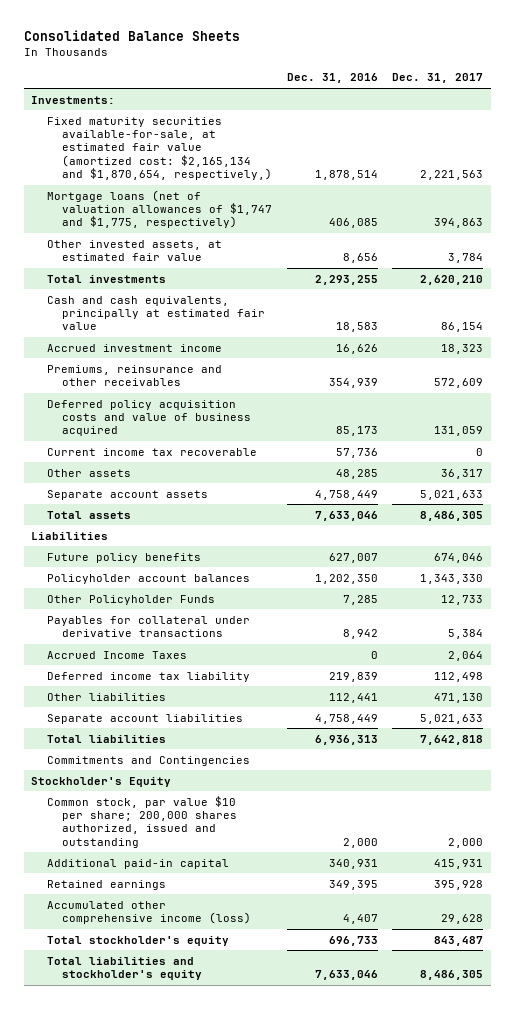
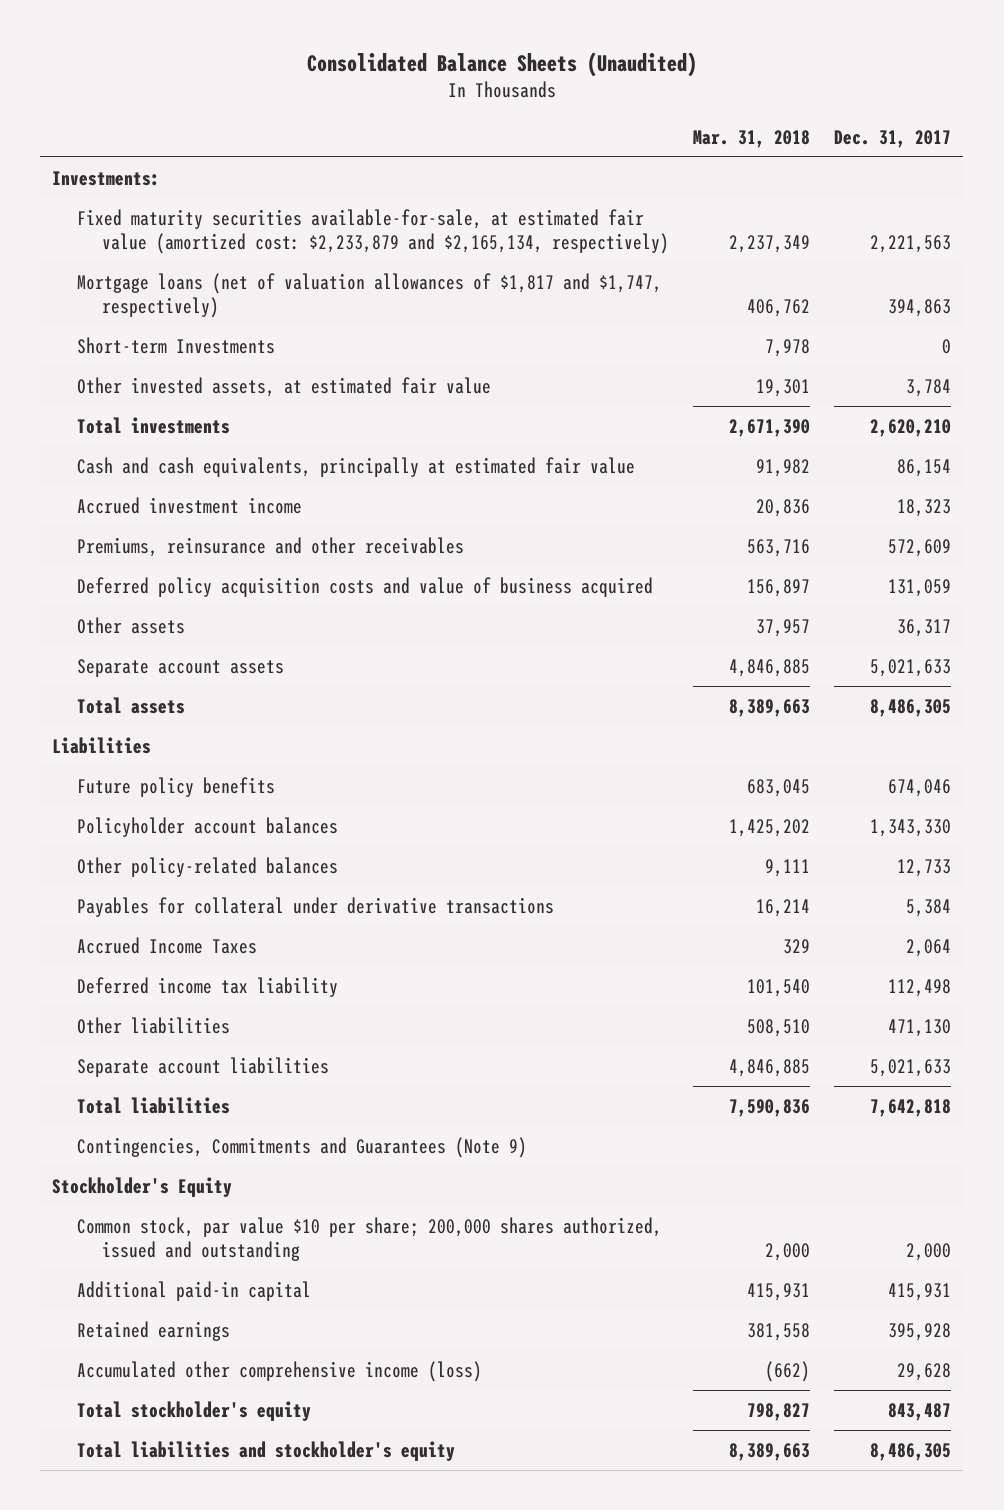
- Consolidated Balance Sheets
+ Consolidated Balance Sheets (Unaudited)
- | Dec. 31, 2016 | Dec. 31, 2017
+ | Mar. 31, 2018 | Dec. 31, 2017
- Fixed maturity securities available-for-sale, at estimated fair value (amortized cost: $2,165,134 and $1,870,654, respectively,) | 1,878,514 | 2,221,563
- Mortgage loans (net of valuation allowances of $1,747 and $1,775, respectively) | 406,085 | 394,863
+ Fixed maturity securities available-for-sale, at estimated fair value (amortized cost: $2,233,879 and $2,165,134, respectively) | 2,237,349 | 2,221,563
+ Mortgage loans (net of valuation allowances of $1,817 and $1,747, respectively) | 406,762 | 394,863
+ Short-term Investments | 7,978 | 0
- Current income tax recoverable | 57,736 | 0
- Other Policyholder Funds | 7,285 | 12,733
+ Other policy-related balances | 9,111 | 12,733
- Commitments and Contingencies
+ Contingencies, Commitments and Guarantees (Note 9)

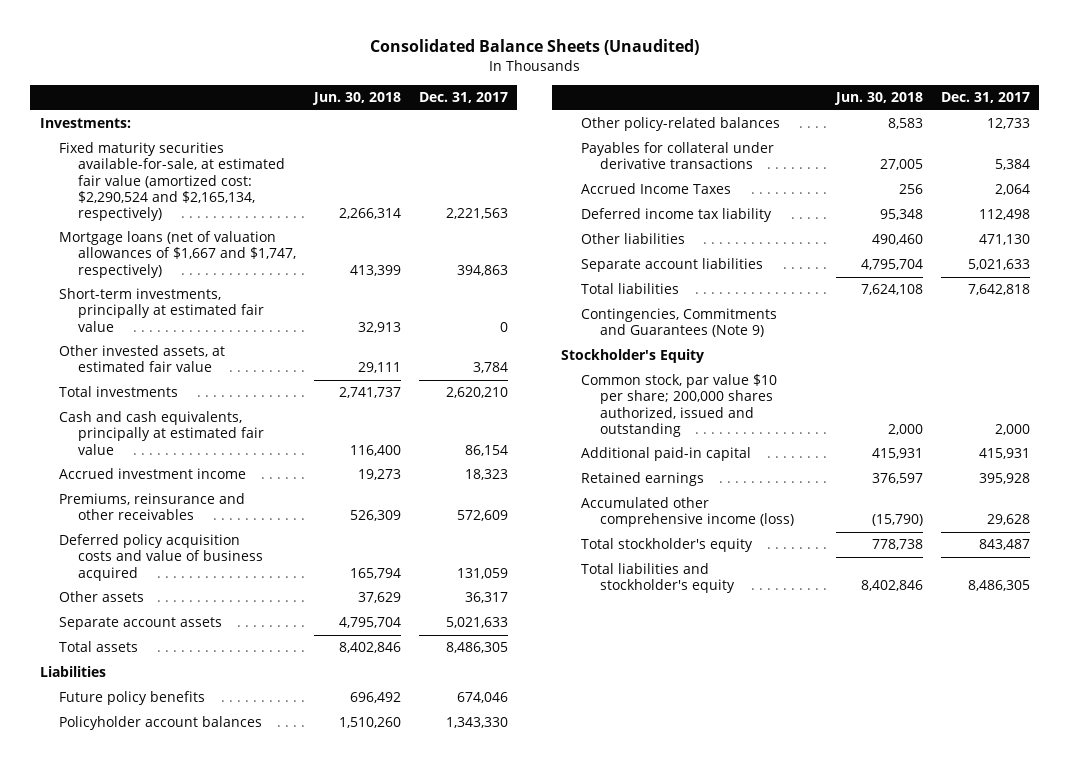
- | Mar. 31, 2018 | Dec. 31, 2017
+ | Jun. 30, 2018 | Dec. 31, 2017
- Fixed maturity securities available-for-sale, at estimated fair value (amortized cost: $2,233,879 and $2,165,134, respectively) | 2,237,349 | 2,221,563
- Mortgage loans (net of valuation allowances of $1,817 and $1,747, respectively) | 406,762 | 394,863
- Short-term Investments | 7,978 | 0
+ Fixed maturity securities available-for-sale, at estimated fair value (amortized cost: $2,290,524 and $2,165,134, respectively) | 2,266,314 | 2,221,563
+ Mortgage loans (net of valuation allowances of $1,667 and $1,747, respectively) | 413,399 | 394,863
+ Short-term investments, principally at estimated fair value | 32,913 | 0

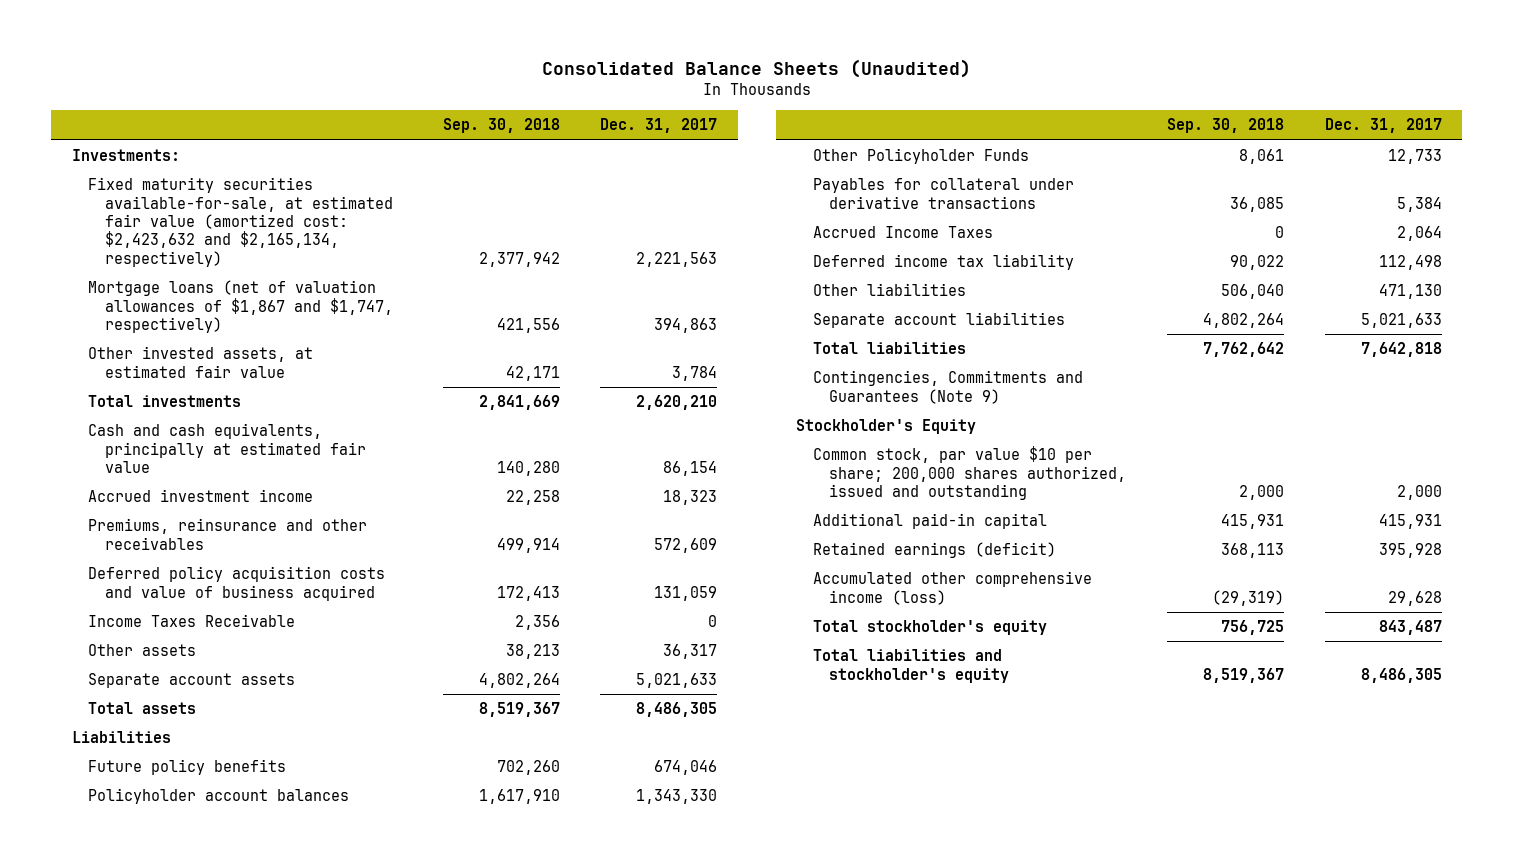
- | Jun. 30, 2018 | Dec. 31, 2017
+ | Sep. 30, 2018 | Dec. 31, 2017
- Fixed maturity securities available-for-sale, at estimated fair value (amortized cost: $2,290,524 and $2,165,134, respectively) | 2,266,314 | 2,221,563
- Mortgage loans (net of valuation allowances of $1,667 and $1,747, respectively) | 413,399 | 394,863
- Short-term investments, principally at estimated fair value | 32,913 | 0
+ Fixed maturity securities available-for-sale, at estimated fair value (amortized cost: $2,423,632 and $2,165,134, respectively) | 2,377,942 | 2,221,563
+ Mortgage loans (net of valuation allowances of $1,867 and $1,747, respectively) | 421,556 | 394,863
+ Income Taxes Receivable | 2,356 | 0
- Other policy-related balances | 8,583 | 12,733
+ Other Policyholder Funds | 8,061 | 12,733
- Retained earnings | 376,597 | 395,928
+ Retained earnings (deficit) | 368,113 | 395,928

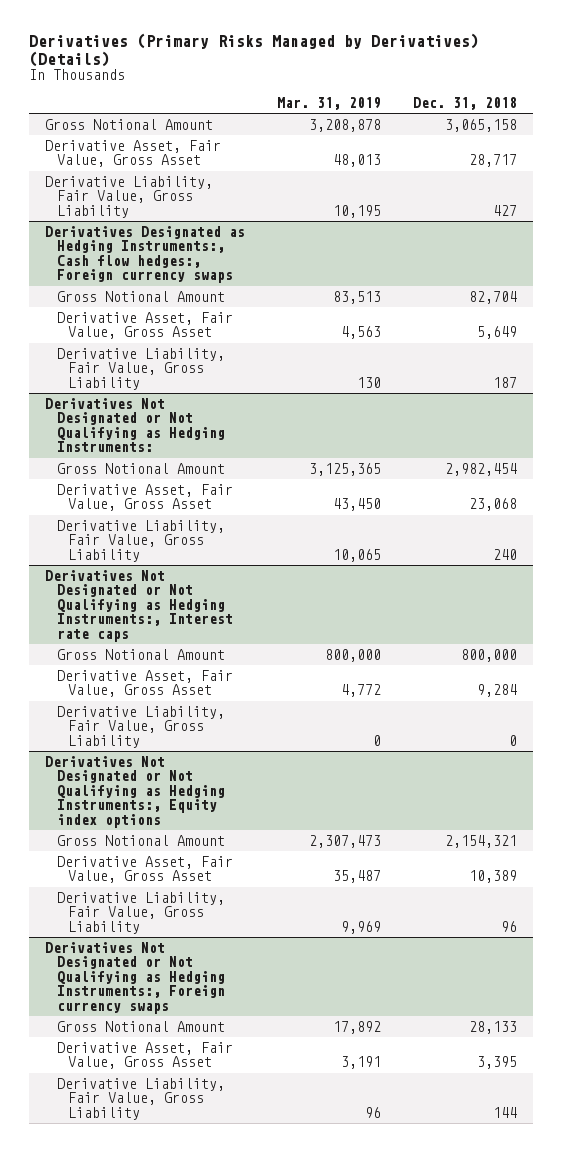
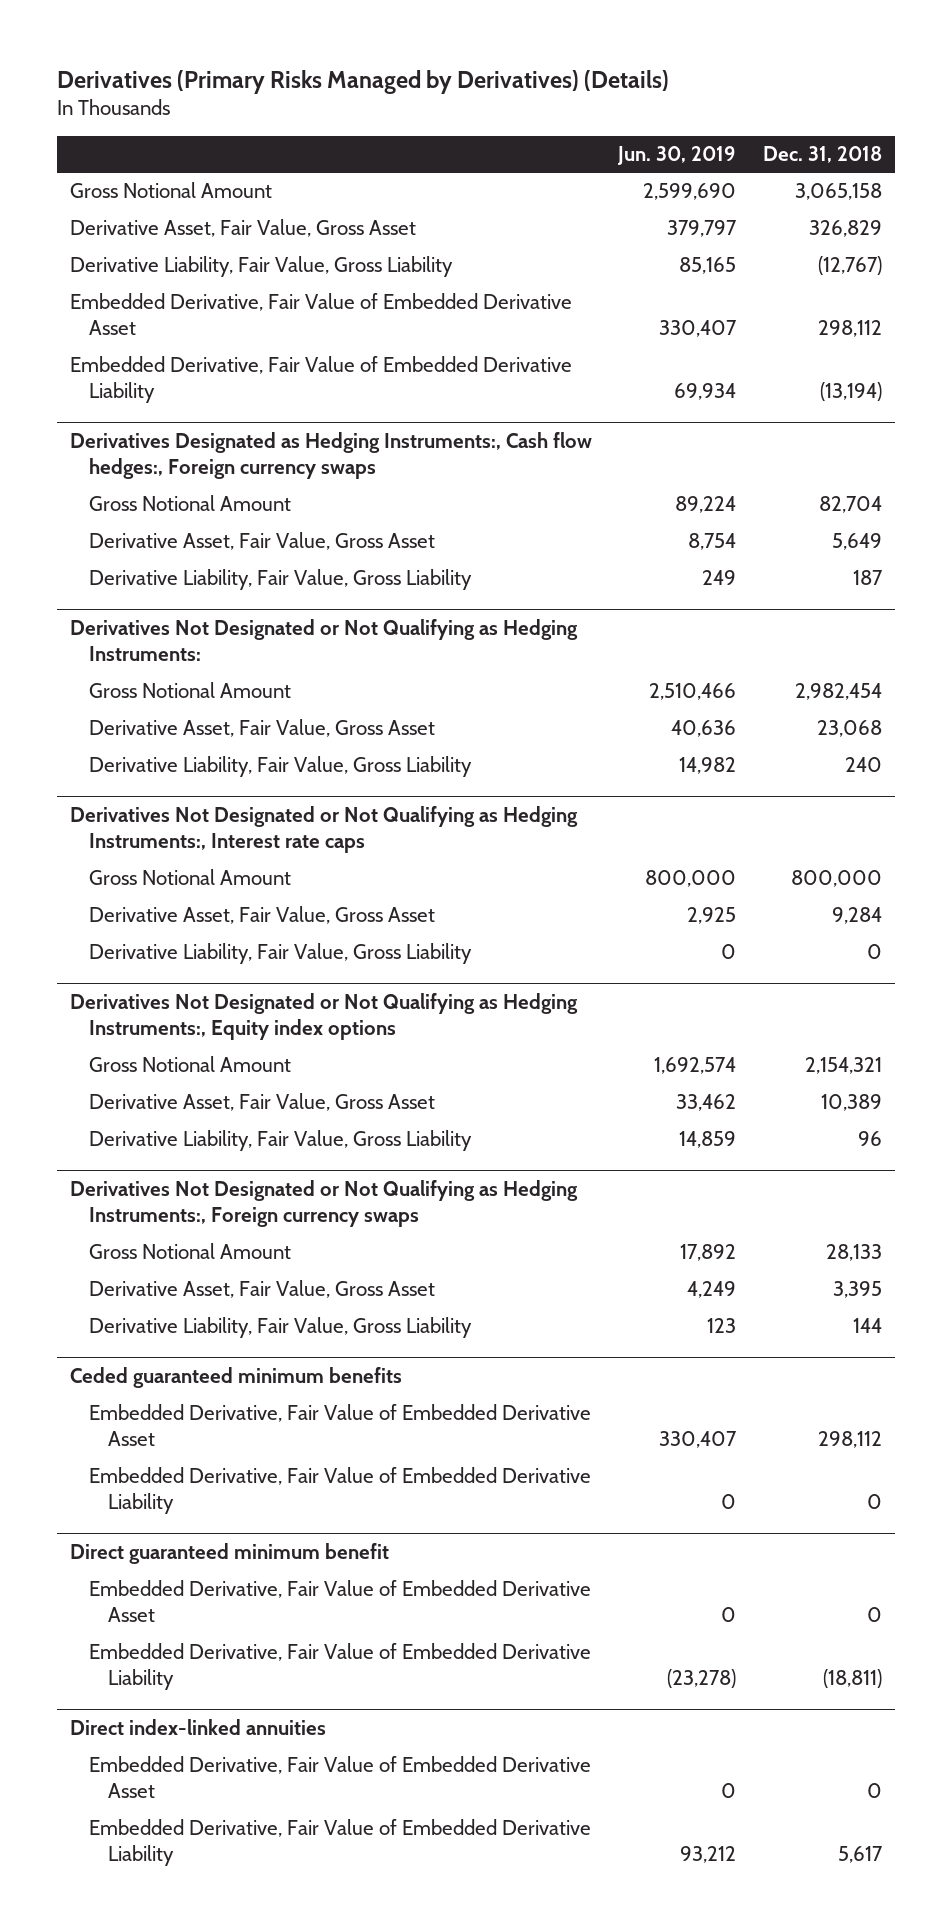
- | Mar. 31, 2019 | Dec. 31, 2018
+ | Jun. 30, 2019 | Dec. 31, 2018
- Derivative Asset, Fair Value, Gross Asset | 48,013 | 28,717
- Derivative Liability, Fair Value, Gross Liability | 10,195 | 427
+ Derivative Asset, Fair Value, Gross Asset | 379,797 | 326,829
+ Derivative Liability, Fair Value, Gross Liability | 85,165 | (12,767)
+ Embedded Derivative, Fair Value of Embedded Derivative Asset | 330,407 | 298,112
+ Embedded Derivative, Fair Value of Embedded Derivative Liability | 69,934 | (13,194)
+ Ceded guaranteed minimum benefits
+ Embedded Derivative, Fair Value of Embedded Derivative Asset | 330,407 | 298,112
+ Embedded Derivative, Fair Value of Embedded Derivative Liability | 0 | 0
+ Direct guaranteed minimum benefit
+ Embedded Derivative, Fair Value of Embedded Derivative Asset | 0 | 0
+ Embedded Derivative, Fair Value of Embedded Derivative Liability | (23,278) | (18,811)
+ Direct index-linked annuities
+ Embedded Derivative, Fair Value of Embedded Derivative Asset | 0 | 0
+ Embedded Derivative, Fair Value of Embedded Derivative Liability | 93,212 | 5,617

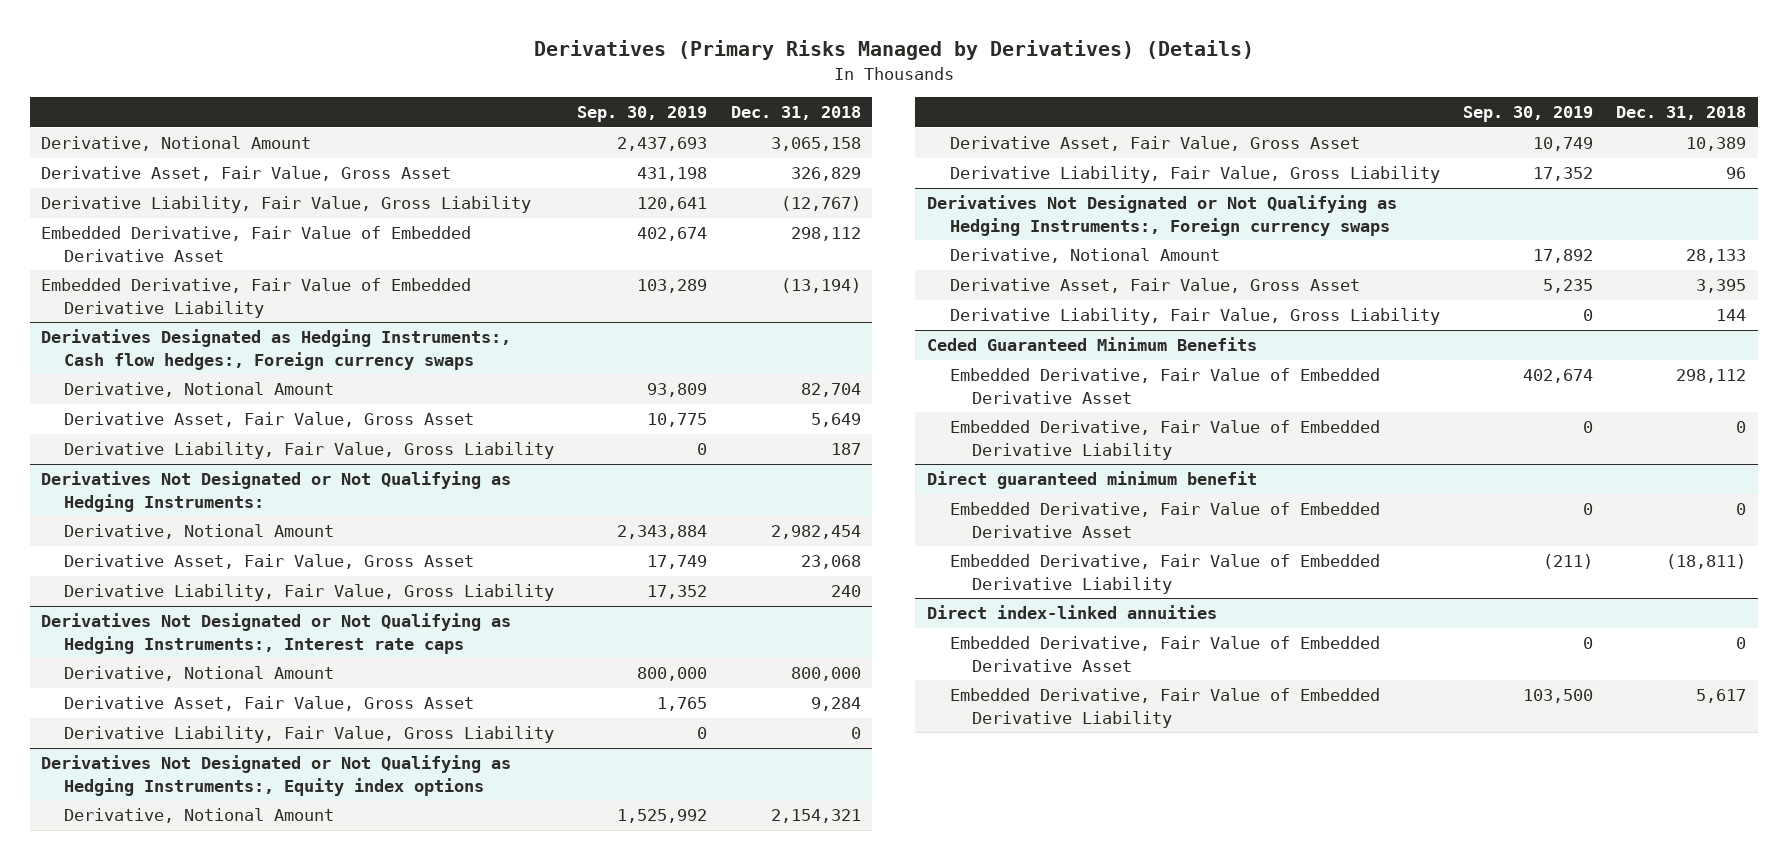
- | Jun. 30, 2019 | Dec. 31, 2018
+ | Sep. 30, 2019 | Dec. 31, 2018
- Gross Notional Amount | 2,599,690 | 3,065,158
+ Derivative, Notional Amount | 2,437,693 | 3,065,158
@ Derivatives Designated as Hedging Instruments:, Cash flow hedges:, Foreign currency swaps
- Gross Notional Amount | 89,224 | 82,704
+ Derivative, Notional Amount | 93,809 | 82,704
@ Derivatives Not Designated or Not Qualifying as Hedging Instruments:
- Gross Notional Amount | 2,510,466 | 2,982,454
+ Derivative, Notional Amount | 2,343,884 | 2,982,454
@ Derivatives Not Designated or Not Qualifying as Hedging Instruments:, Interest rate caps
- Gross Notional Amount | 800,000 | 800,000
+ Derivative, Notional Amount | 800,000 | 800,000
@ Derivatives Not Designated or Not Qualifying as Hedging Instruments:, Equity index options
- Gross Notional Amount | 1,692,574 | 2,154,321
+ Derivative, Notional Amount | 1,525,992 | 2,154,321
@ Derivatives Not Designated or Not Qualifying as Hedging Instruments:, Foreign currency swaps
- Gross Notional Amount | 17,892 | 28,133
+ Derivative, Notional Amount | 17,892 | 28,133
- Ceded guaranteed minimum benefits
+ Ceded Guaranteed Minimum Benefits

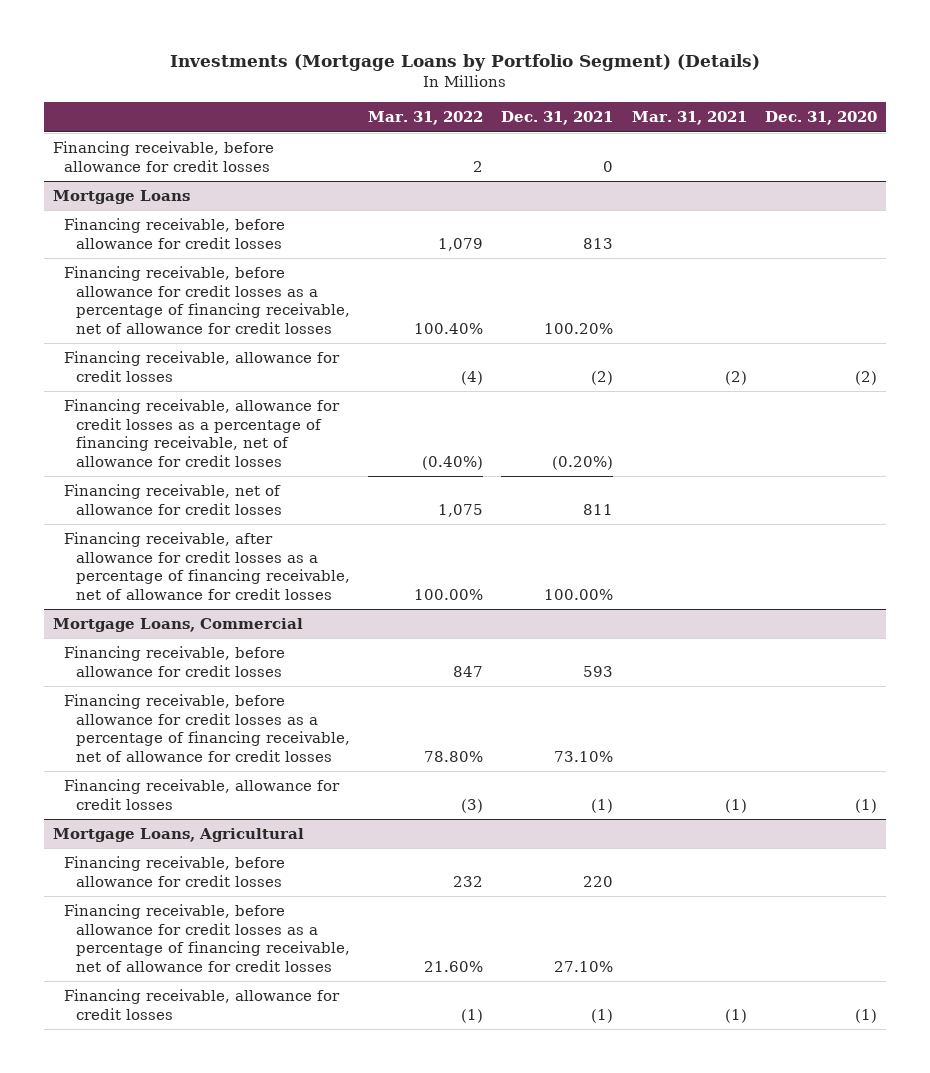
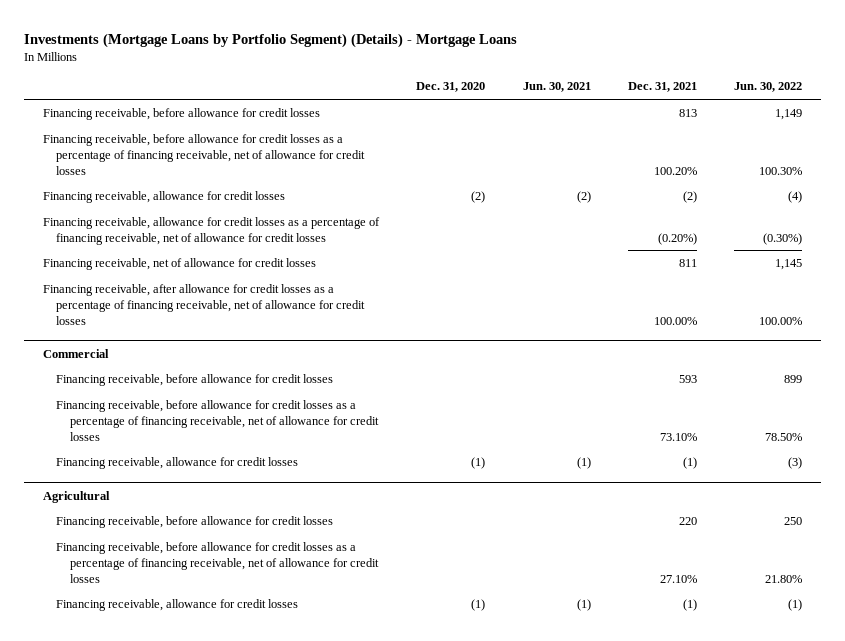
- Investments (Mortgage Loans by Portfolio Segment) (Details)
+ Investments (Mortgage Loans by Portfolio Segment) (Details) - Mortgage Loans
- | Mar. 31, 2022 | Dec. 31, 2021 | Mar. 31, 2021 | Dec. 31, 2020
+ | Dec. 31, 2020 | Jun. 30, 2021 | Dec. 31, 2021 | Jun. 30, 2022
- Financing receivable, before allowance for credit losses | 2 | 0 | |
- Mortgage Loans
- Mortgage Loans, Commercial
+ Commercial
- Mortgage Loans, Agricultural
+ Agricultural

